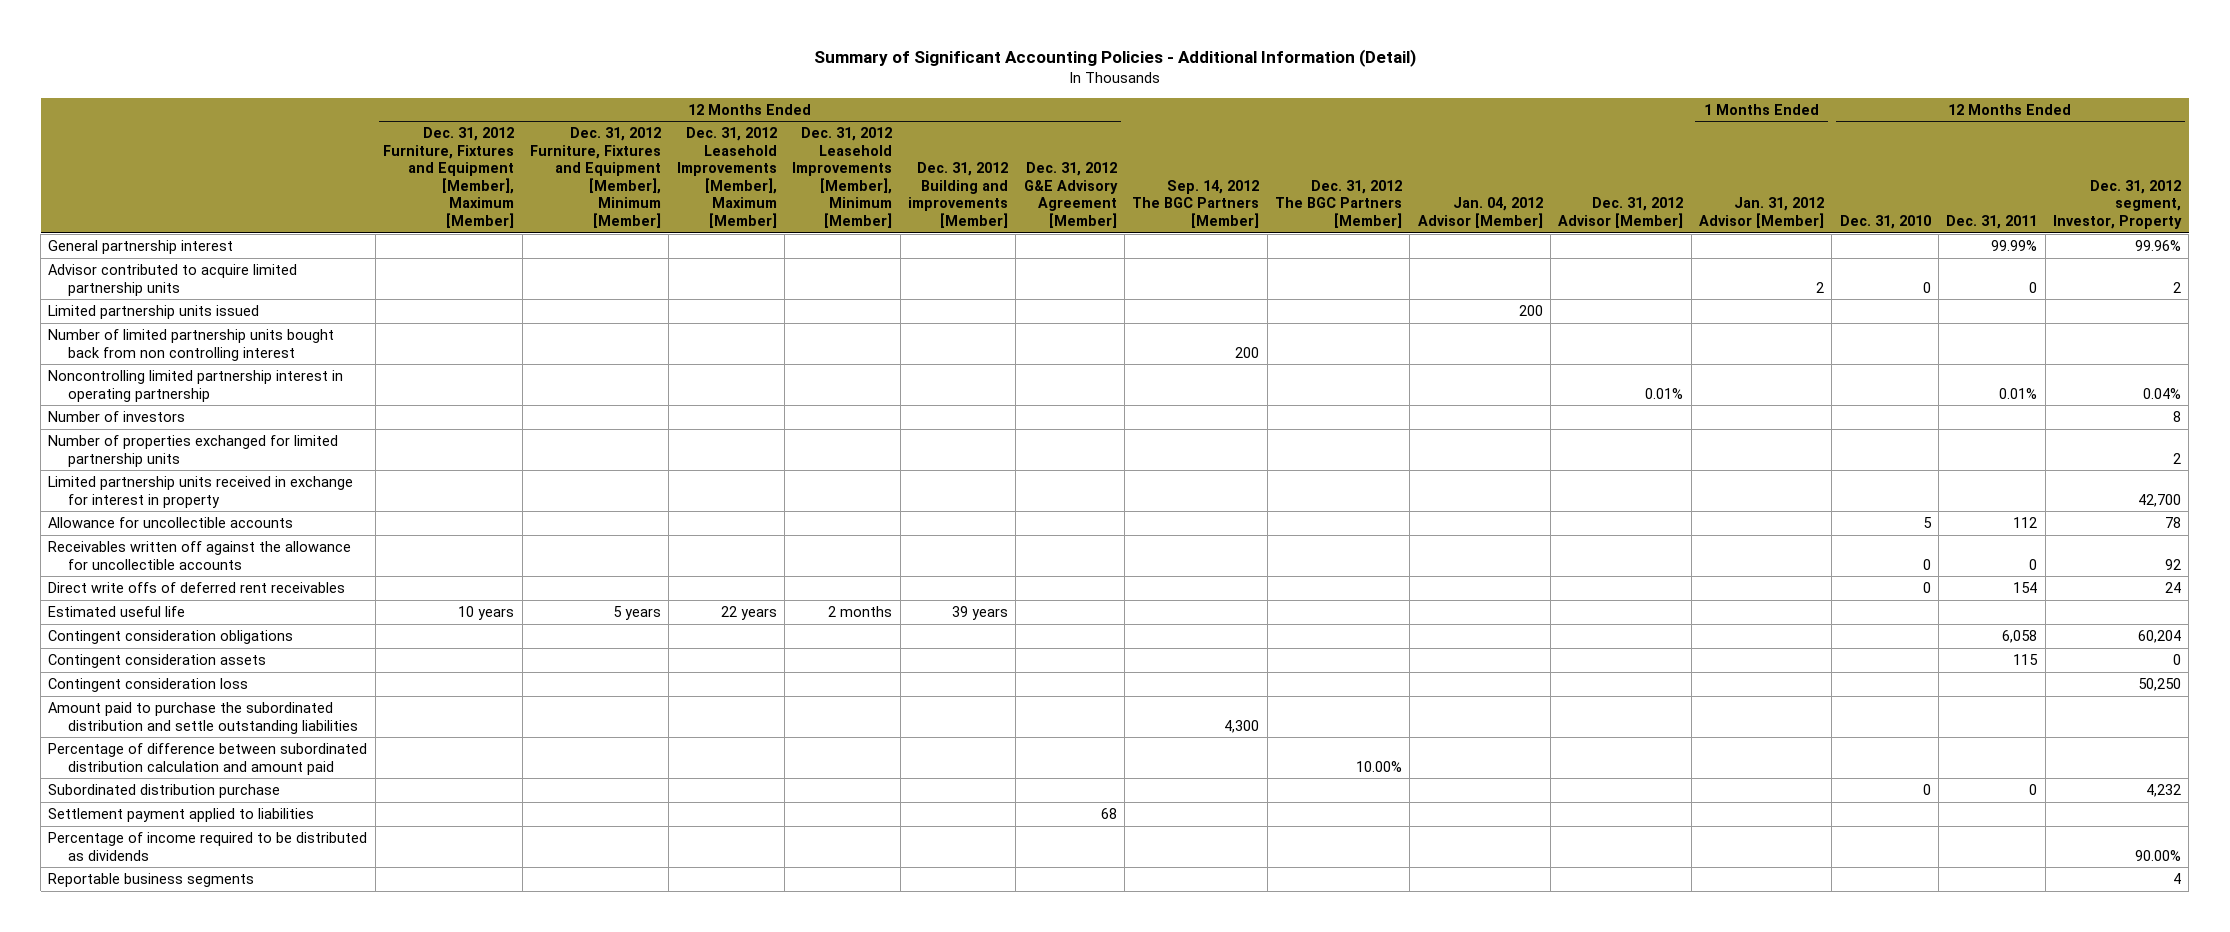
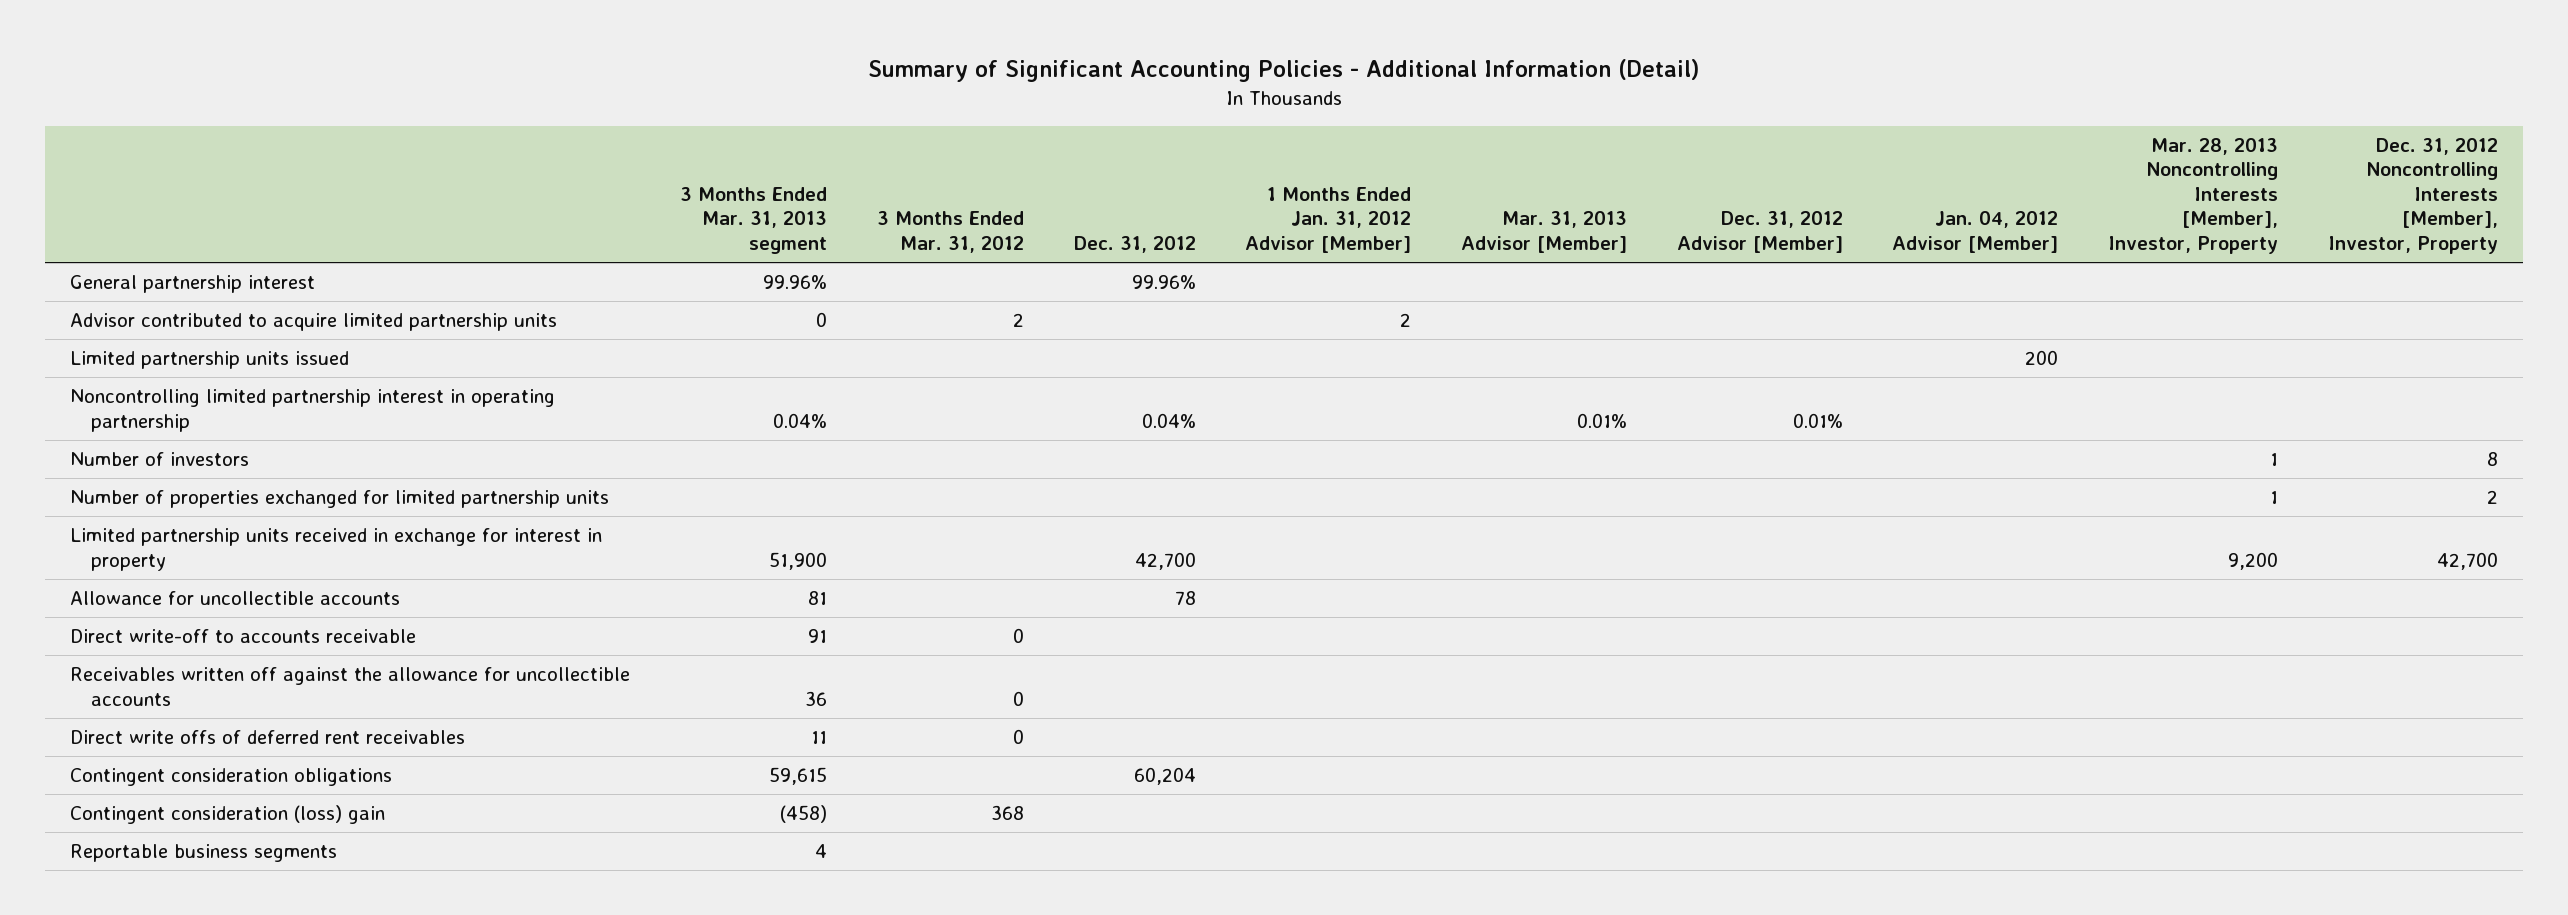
- | 12 Months Ended Dec. 31, 2012 Furniture, Fixtures and Equipment [Member], Maximum [Member] | 12 Months Ended Dec. 31, 2012 Furniture, Fixtures and Equipment [Member], Minimum [Member] | 12 Months Ended Dec. 31, 2012 Leasehold Improvements [Member], Maximum [Member] | 12 Months Ended Dec. 31, 2012 Leasehold Improvements [Member], Minimum [Member] | 12 Months Ended Dec. 31, 2012 Building and improvements [Member] | 12 Months Ended Dec. 31, 2012 G&E Advisory Agreement [Member] | Sep. 14, 2012 The BGC Partners [Member] | Dec. 31, 2012 The BGC Partners [Member] | Jan. 04, 2012 Advisor [Member] | Dec. 31, 2012 Advisor [Member] | 1 Months Ended Jan. 31, 2012 Advisor [Member] | 12 Months Ended Dec. 31, 2010 | 12 Months Ended Dec. 31, 2011 | 12 Months Ended Dec. 31, 2012 segment, Investor, Property
+ | 3 Months Ended Mar. 31, 2013 segment | 3 Months Ended Mar. 31, 2012 | Dec. 31, 2012 | 1 Months Ended Jan. 31, 2012 Advisor [Member] | Mar. 31, 2013 Advisor [Member] | Dec. 31, 2012 Advisor [Member] | Jan. 04, 2012 Advisor [Member] | Mar. 28, 2013 Noncontrolling Interests [Member], Investor, Property | Dec. 31, 2012 Noncontrolling Interests [Member], Investor, Property
- Number of limited partnership units bought back from non controlling interest | | | | | | | 200 | | | | | | |
+ Direct write-off to accounts receivable | 91 | 0 | | | | | | |
- Estimated useful life | 10 years | 5 years | 22 years | 2 months | 39 years | | | | | | | | |
- Contingent consideration assets | | | | | | | | | | | | | 115 | 0
- Contingent consideration loss | | | | | | | | | | | | | | 50,250
- Amount paid to purchase the subordinated distribution and settle outstanding liabilities | | | | | | | 4,300 | | | | | | |
- Percentage of difference between subordinated distribution calculation and amount paid | | | | | | | | 10.00% | | | | | |
- Subordinated distribution purchase | | | | | | | | | | | | 0 | 0 | 4,232
- Settlement payment applied to liabilities | | | | | | 68 | | | | | | | |
- Percentage of income required to be distributed as dividends | | | | | | | | | | | | | | 90.00%
+ Contingent consideration (loss) gain | (458) | 368 | | | | | | |

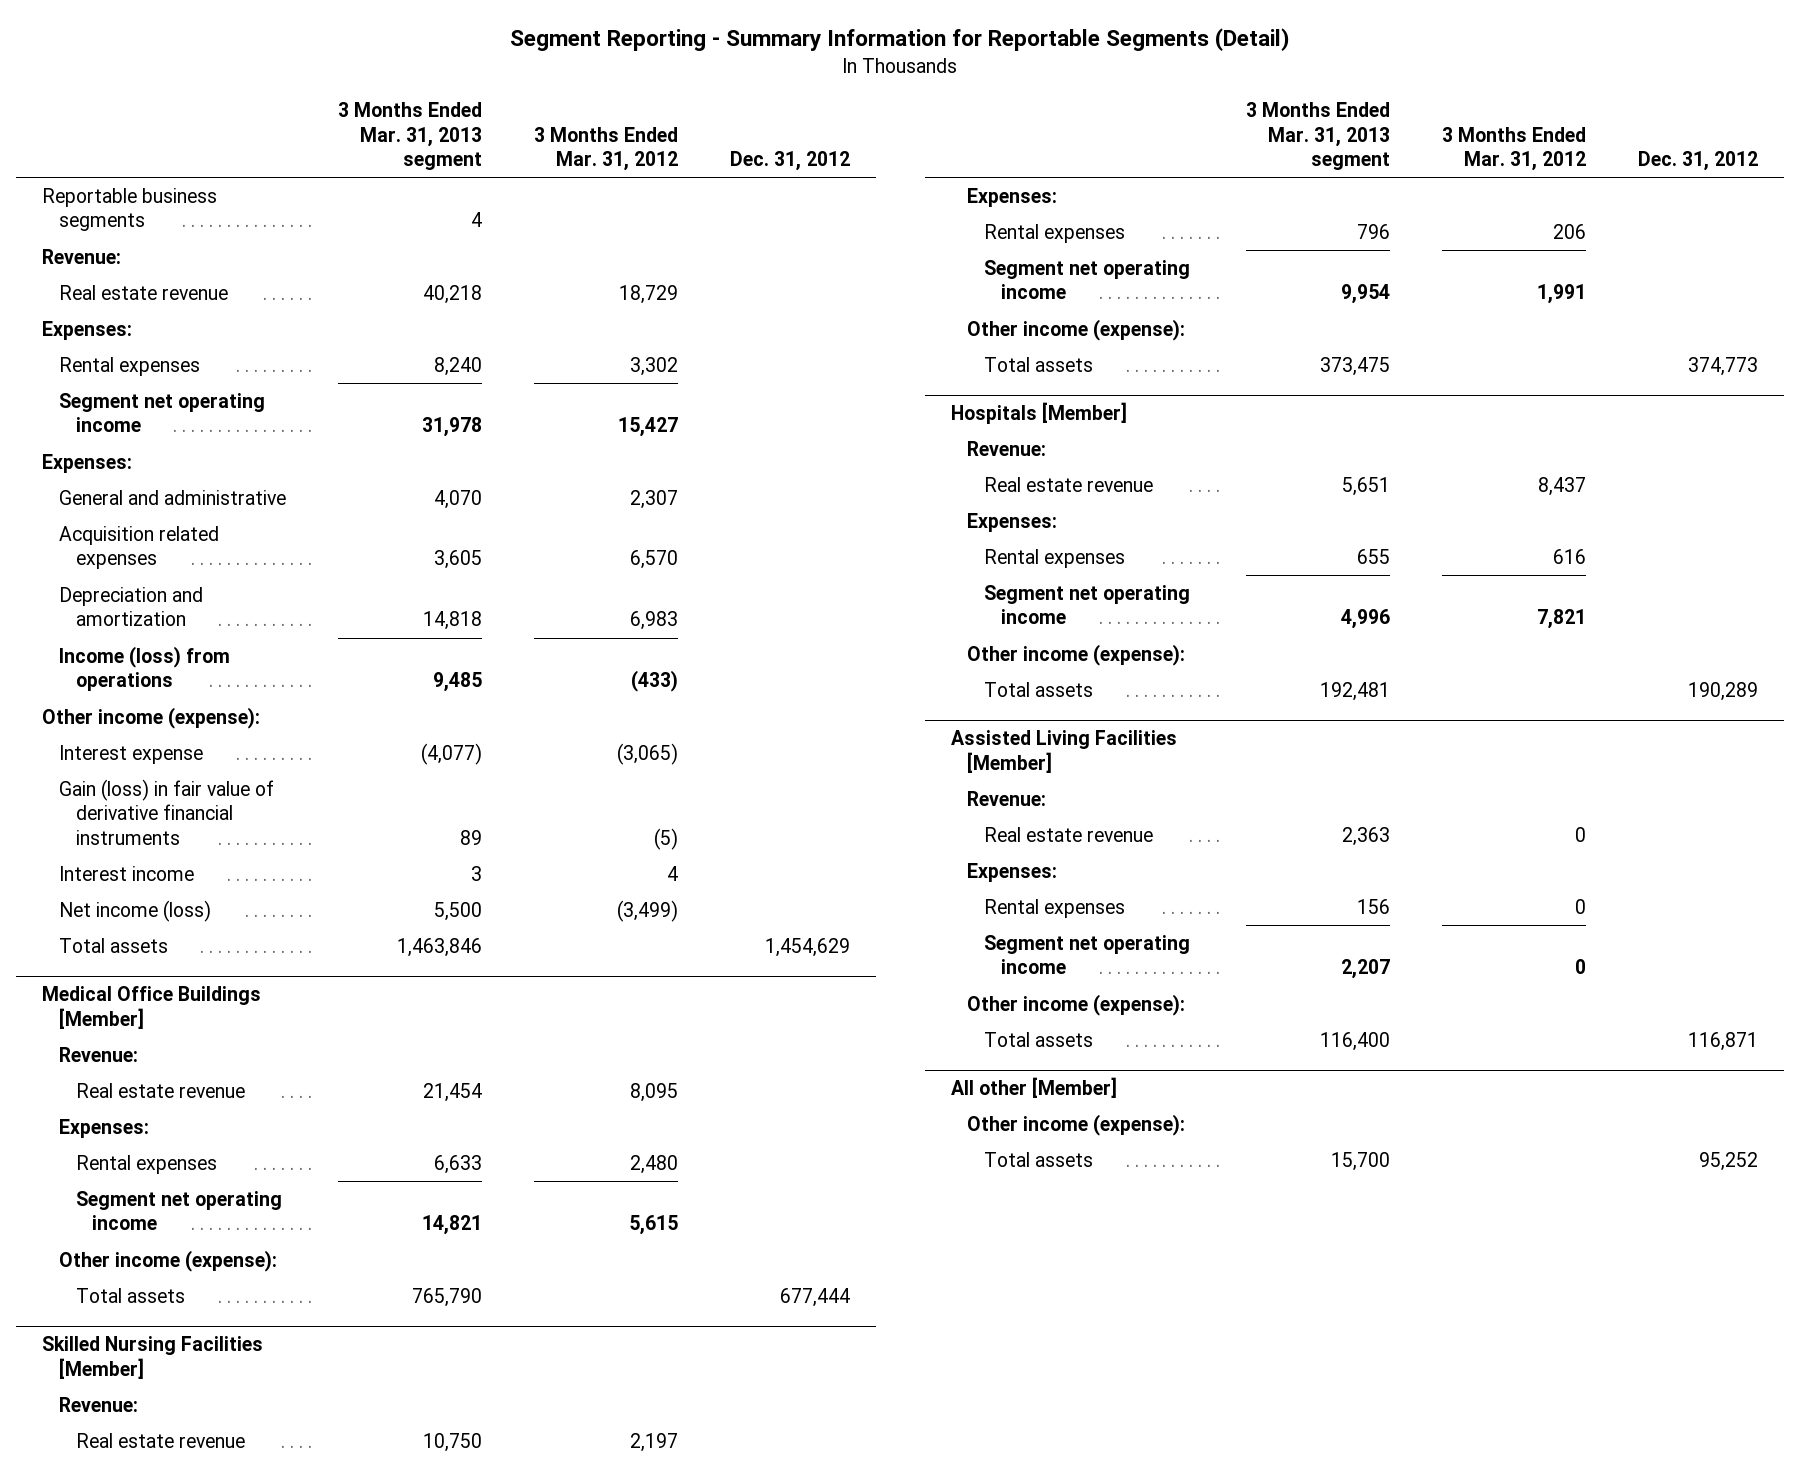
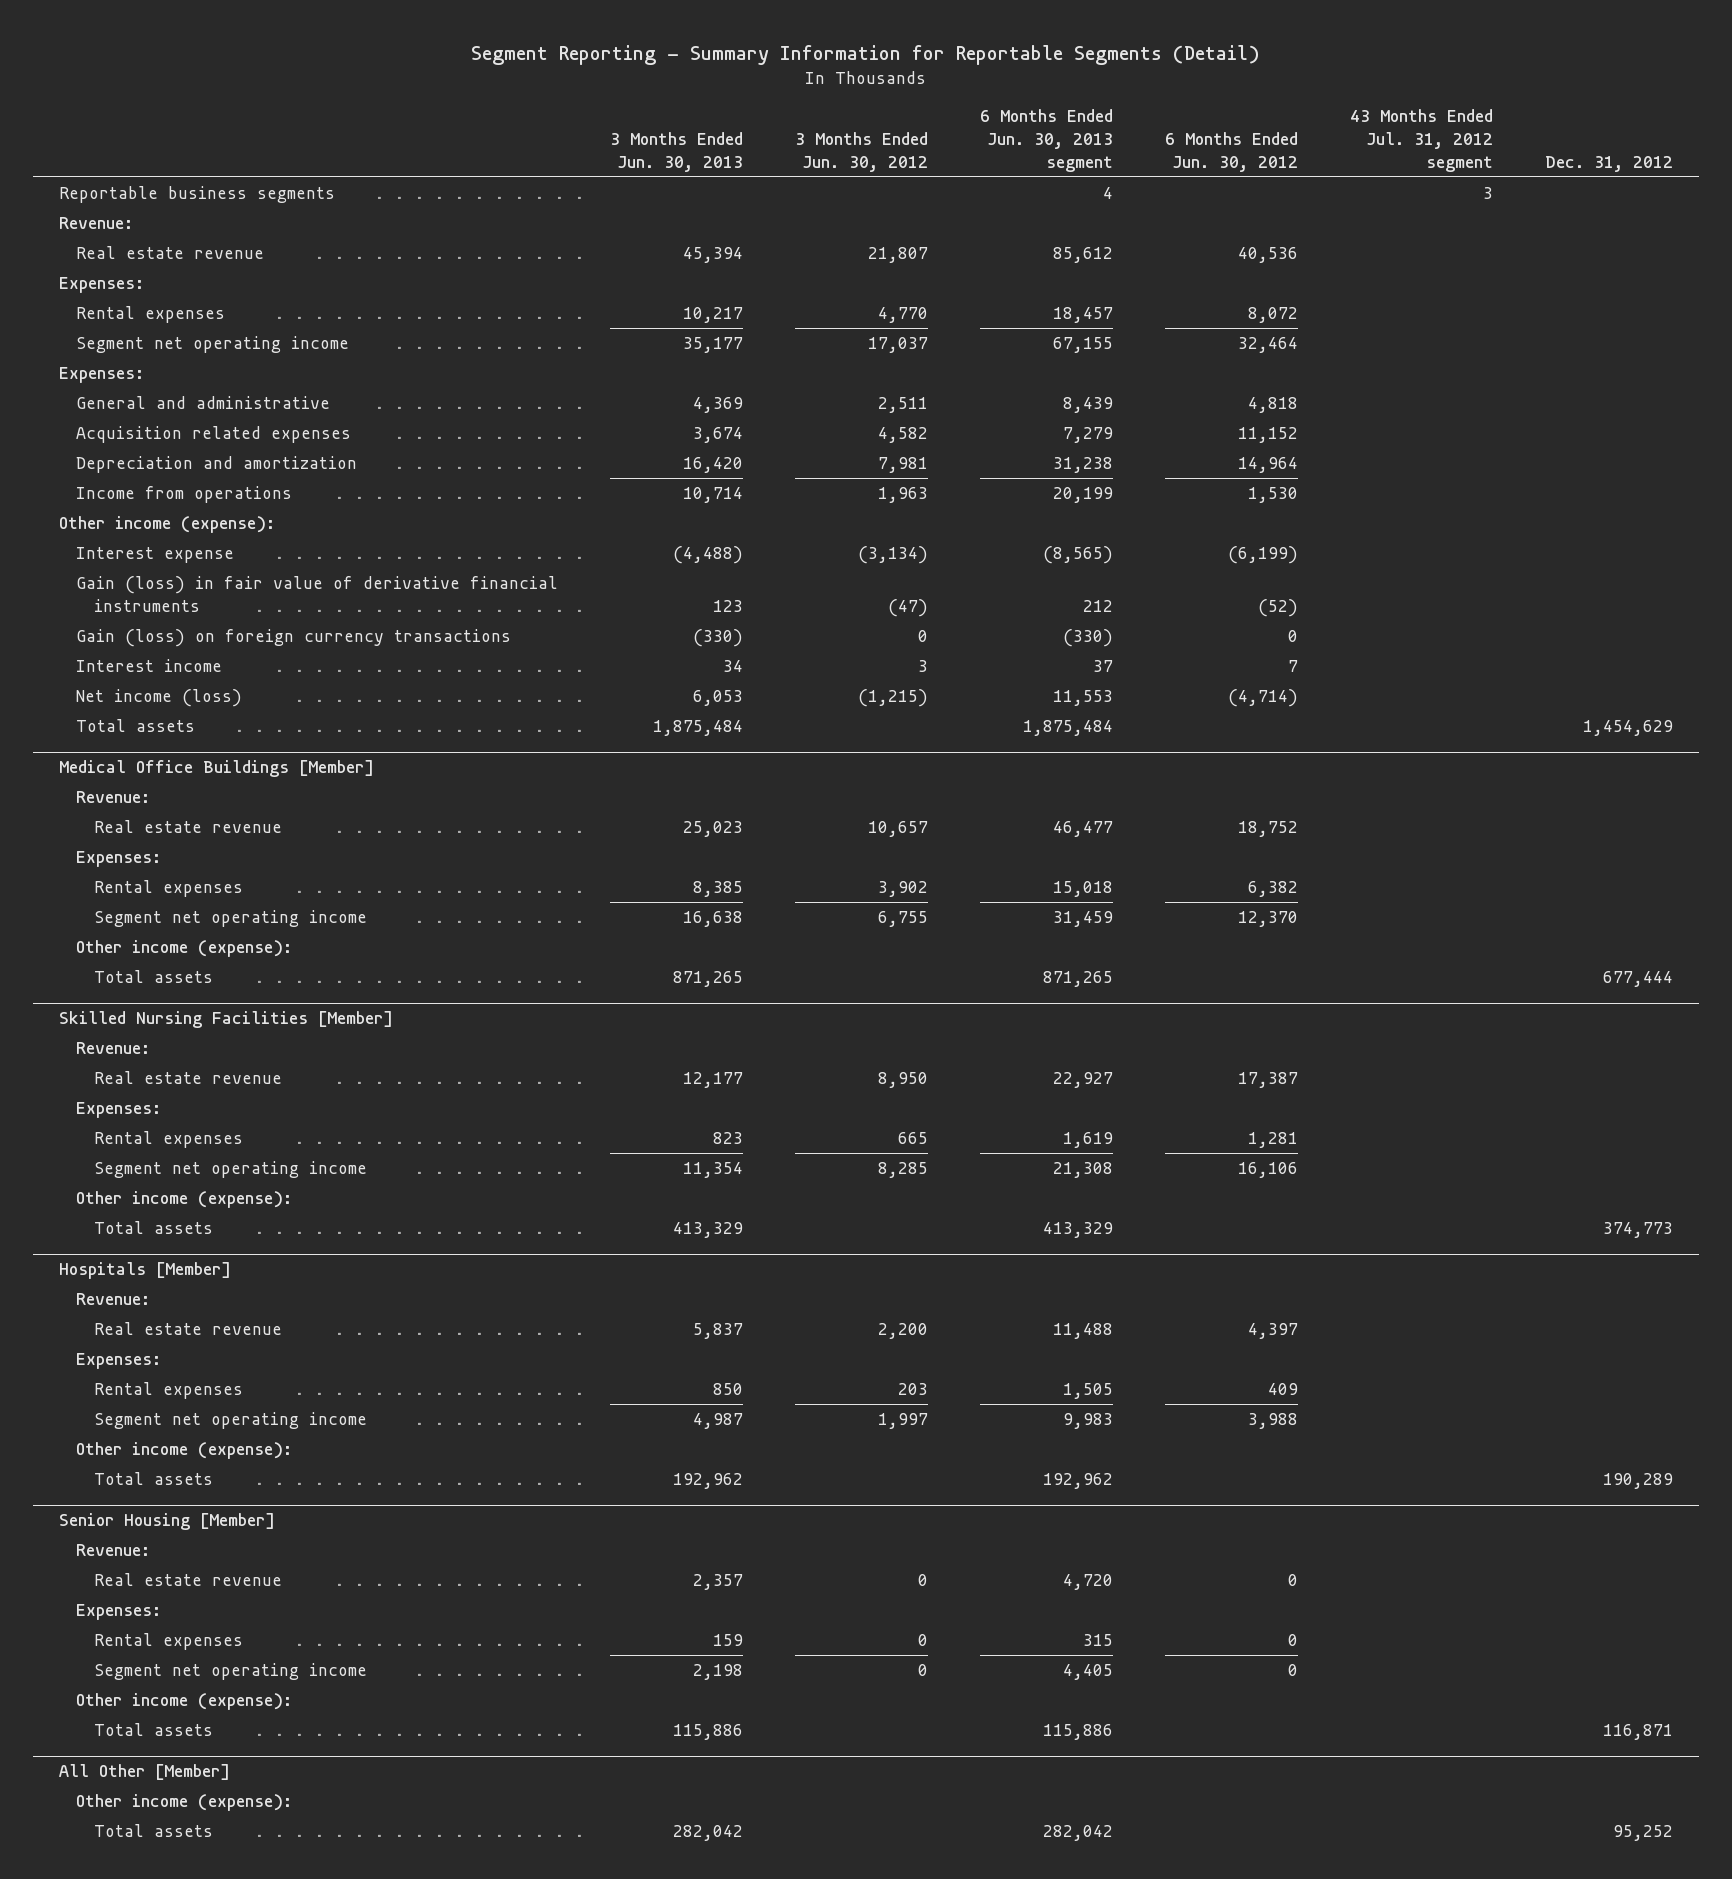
- | 3 Months Ended Mar. 31, 2013 segment | 3 Months Ended Mar. 31, 2012 | Dec. 31, 2012
+ | 3 Months Ended Jun. 30, 2013 | 3 Months Ended Jun. 30, 2012 | 6 Months Ended Jun. 30, 2013 segment | 6 Months Ended Jun. 30, 2012 | 43 Months Ended Jul. 31, 2012 segment | Dec. 31, 2012
- Income (loss) from operations | 9,485 | (433) |
+ Income from operations | 10,714 | 1,963 | 20,199 | 1,530 | |
+ Gain (loss) on foreign currency transactions | (330) | 0 | (330) | 0 | |
- Assisted Living Facilities [Member]
+ Senior Housing [Member]
- All other [Member]
+ All Other [Member]

